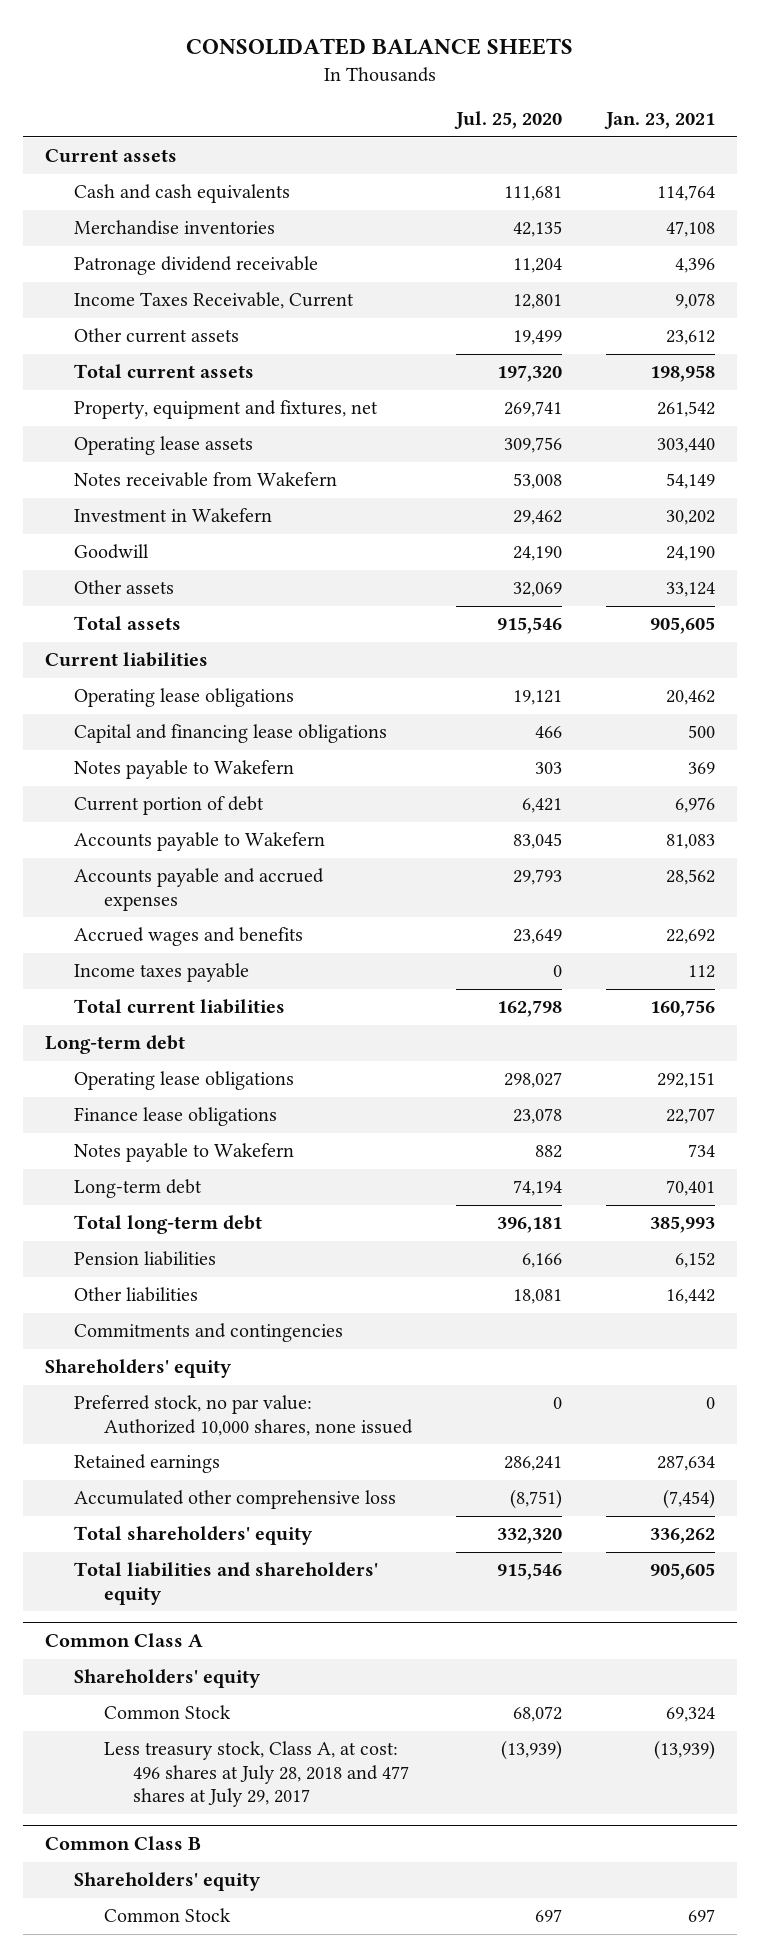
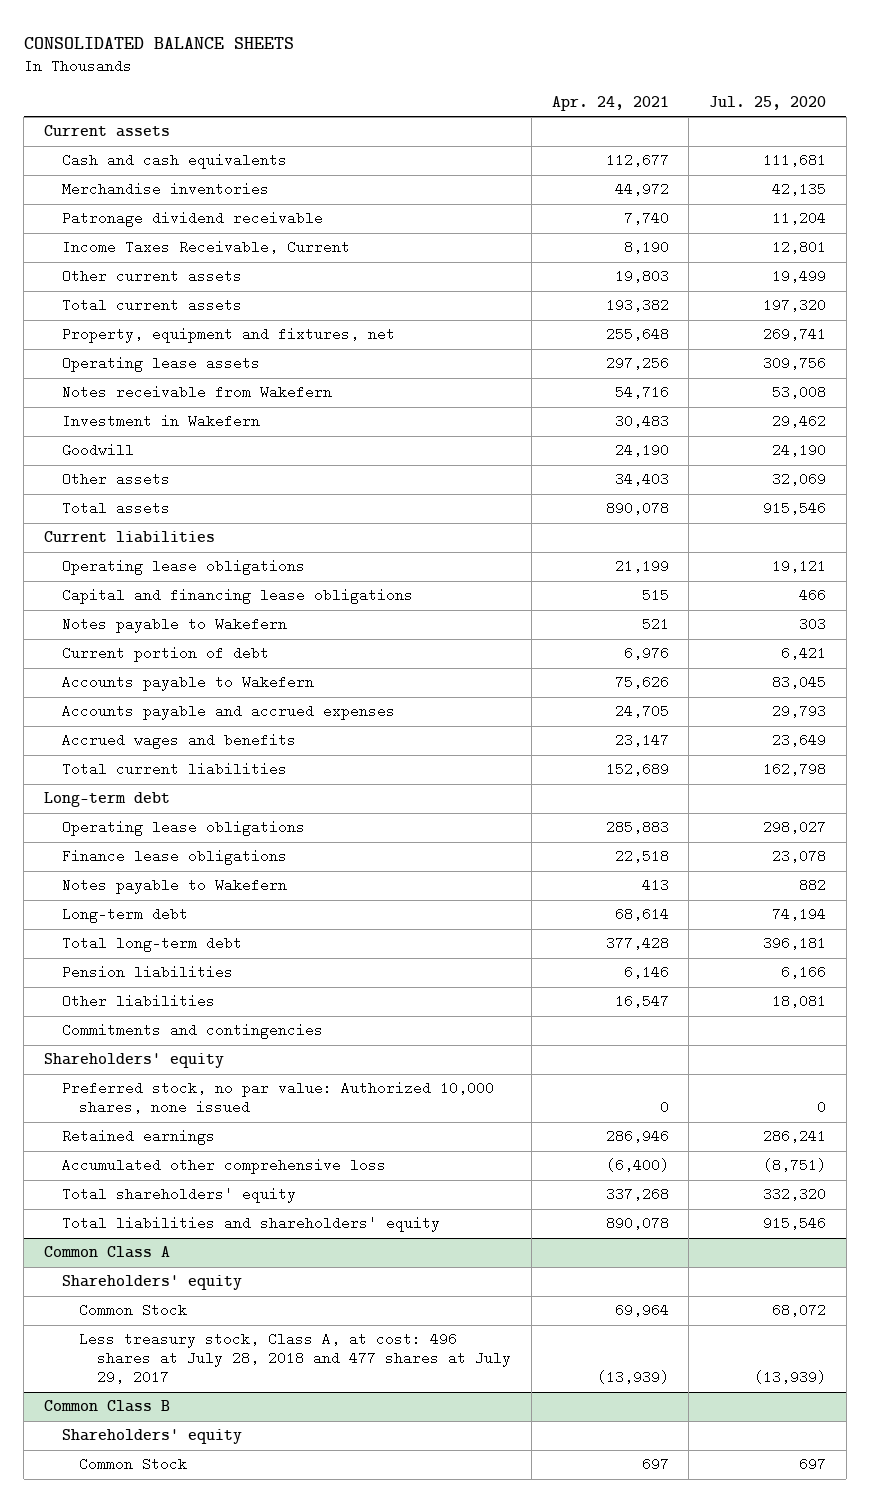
- | Jul. 25, 2020 | Jan. 23, 2021
+ | Apr. 24, 2021 | Jul. 25, 2020
- Income taxes payable | 0 | 112

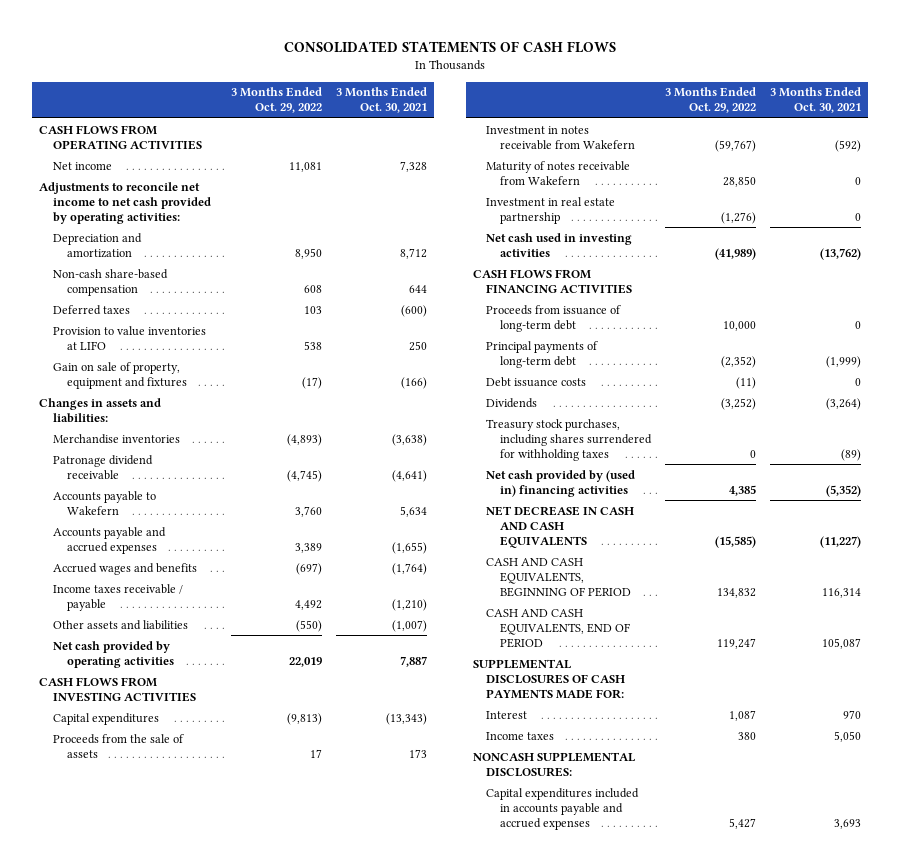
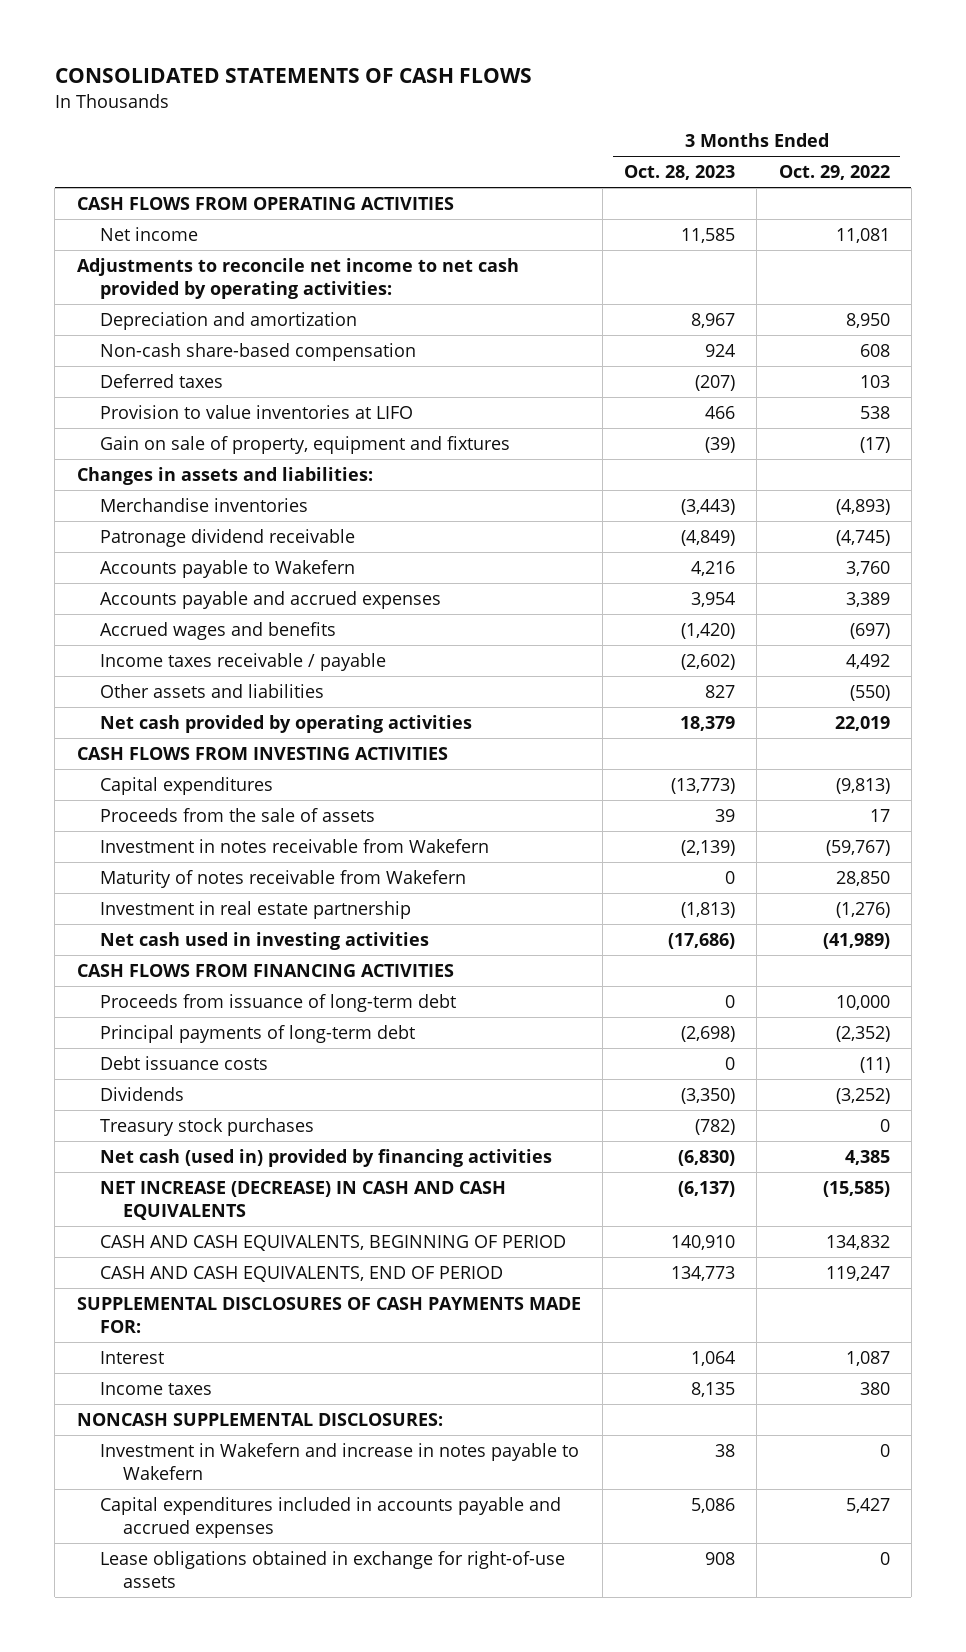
- | 3 Months Ended Oct. 29, 2022 | 3 Months Ended Oct. 30, 2021
+ | 3 Months Ended Oct. 28, 2023 | 3 Months Ended Oct. 29, 2022
- Treasury stock purchases, including shares surrendered for withholding taxes | 0 | (89)
- Net cash provided by (used in) financing activities | 4,385 | (5,352)
- NET DECREASE IN CASH AND CASH EQUIVALENTS | (15,585) | (11,227)
+ Treasury stock purchases | (782) | 0
+ Net cash (used in) provided by financing activities | (6,830) | 4,385
+ NET INCREASE (DECREASE) IN CASH AND CASH EQUIVALENTS | (6,137) | (15,585)
+ Investment in Wakefern and increase in notes payable to Wakefern | 38 | 0
+ Lease obligations obtained in exchange for right-of-use assets | 908 | 0

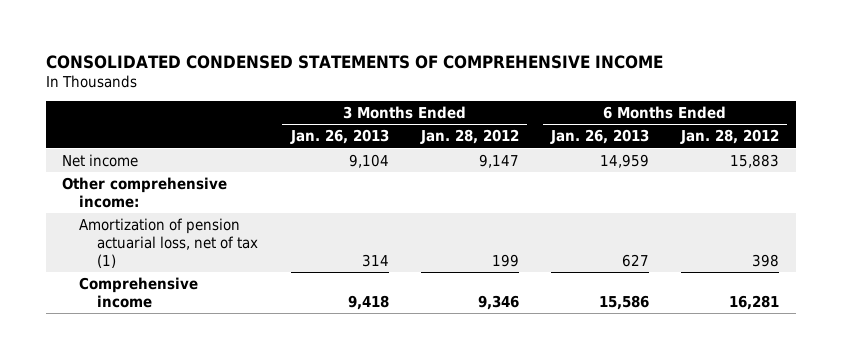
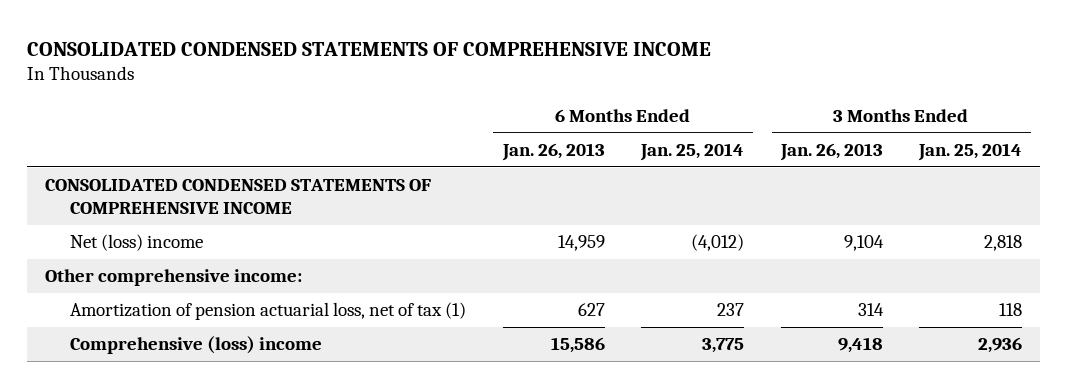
- | 3 Months Ended Jan. 26, 2013 | 3 Months Ended Jan. 28, 2012 | 6 Months Ended Jan. 26, 2013 | 6 Months Ended Jan. 28, 2012
+ | 6 Months Ended Jan. 26, 2013 | 6 Months Ended Jan. 25, 2014 | 3 Months Ended Jan. 26, 2013 | 3 Months Ended Jan. 25, 2014
- Net income | 9,104 | 9,147 | 14,959 | 15,883
+ CONSOLIDATED CONDENSED STATEMENTS OF COMPREHENSIVE INCOME
+ Net (loss) income | 14,959 | (4,012) | 9,104 | 2,818
- Comprehensive income | 9,418 | 9,346 | 15,586 | 16,281
+ Comprehensive (loss) income | 15,586 | 3,775 | 9,418 | 2,936

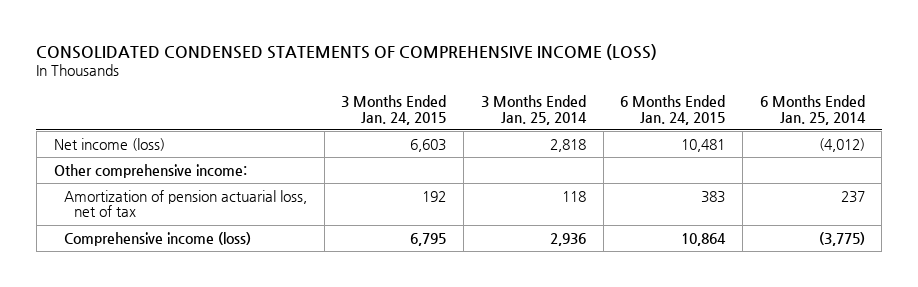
- CONSOLIDATED CONDENSED STATEMENTS OF COMPREHENSIVE INCOME
+ CONSOLIDATED CONDENSED STATEMENTS OF COMPREHENSIVE INCOME (LOSS)
- | 6 Months Ended Jan. 26, 2013 | 6 Months Ended Jan. 25, 2014 | 3 Months Ended Jan. 26, 2013 | 3 Months Ended Jan. 25, 2014
+ | 3 Months Ended Jan. 24, 2015 | 3 Months Ended Jan. 25, 2014 | 6 Months Ended Jan. 24, 2015 | 6 Months Ended Jan. 25, 2014
- CONSOLIDATED CONDENSED STATEMENTS OF COMPREHENSIVE INCOME
- Net (loss) income | 14,959 | (4,012) | 9,104 | 2,818
+ Net income (loss) | 6,603 | 2,818 | 10,481 | (4,012)
- Amortization of pension actuarial loss, net of tax (1) | 627 | 237 | 314 | 118
- Comprehensive (loss) income | 15,586 | 3,775 | 9,418 | 2,936
+ Amortization of pension actuarial loss, net of tax | 192 | 118 | 383 | 237
+ Comprehensive income (loss) | 6,795 | 2,936 | 10,864 | (3,775)

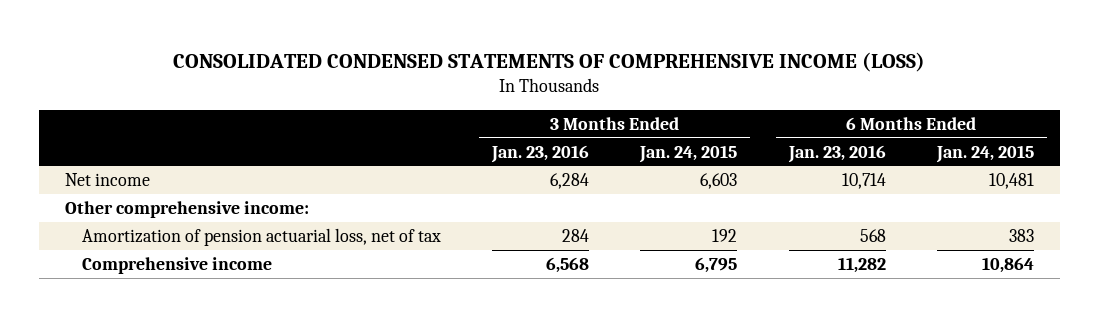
- | 3 Months Ended Jan. 24, 2015 | 3 Months Ended Jan. 25, 2014 | 6 Months Ended Jan. 24, 2015 | 6 Months Ended Jan. 25, 2014
+ | 3 Months Ended Jan. 23, 2016 | 3 Months Ended Jan. 24, 2015 | 6 Months Ended Jan. 23, 2016 | 6 Months Ended Jan. 24, 2015
- Net income (loss) | 6,603 | 2,818 | 10,481 | (4,012)
+ Net income | 6,284 | 6,603 | 10,714 | 10,481
- Comprehensive income (loss) | 6,795 | 2,936 | 10,864 | (3,775)
+ Comprehensive income | 6,568 | 6,795 | 11,282 | 10,864

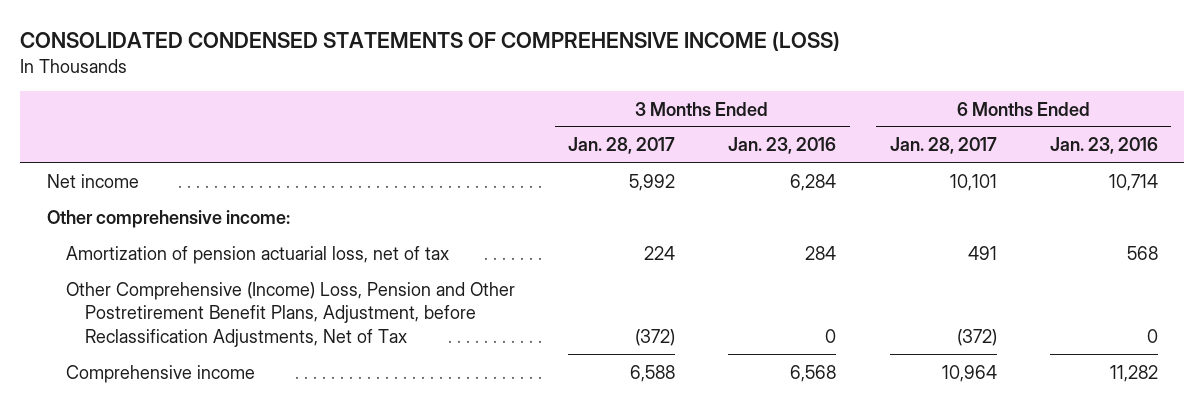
- | 3 Months Ended Jan. 23, 2016 | 3 Months Ended Jan. 24, 2015 | 6 Months Ended Jan. 23, 2016 | 6 Months Ended Jan. 24, 2015
+ | 3 Months Ended Jan. 28, 2017 | 3 Months Ended Jan. 23, 2016 | 6 Months Ended Jan. 28, 2017 | 6 Months Ended Jan. 23, 2016
+ Other Comprehensive (Income) Loss, Pension and Other Postretirement Benefit Plans, Adjustment, before Reclassification Adjustments, Net of Tax | (372) | 0 | (372) | 0

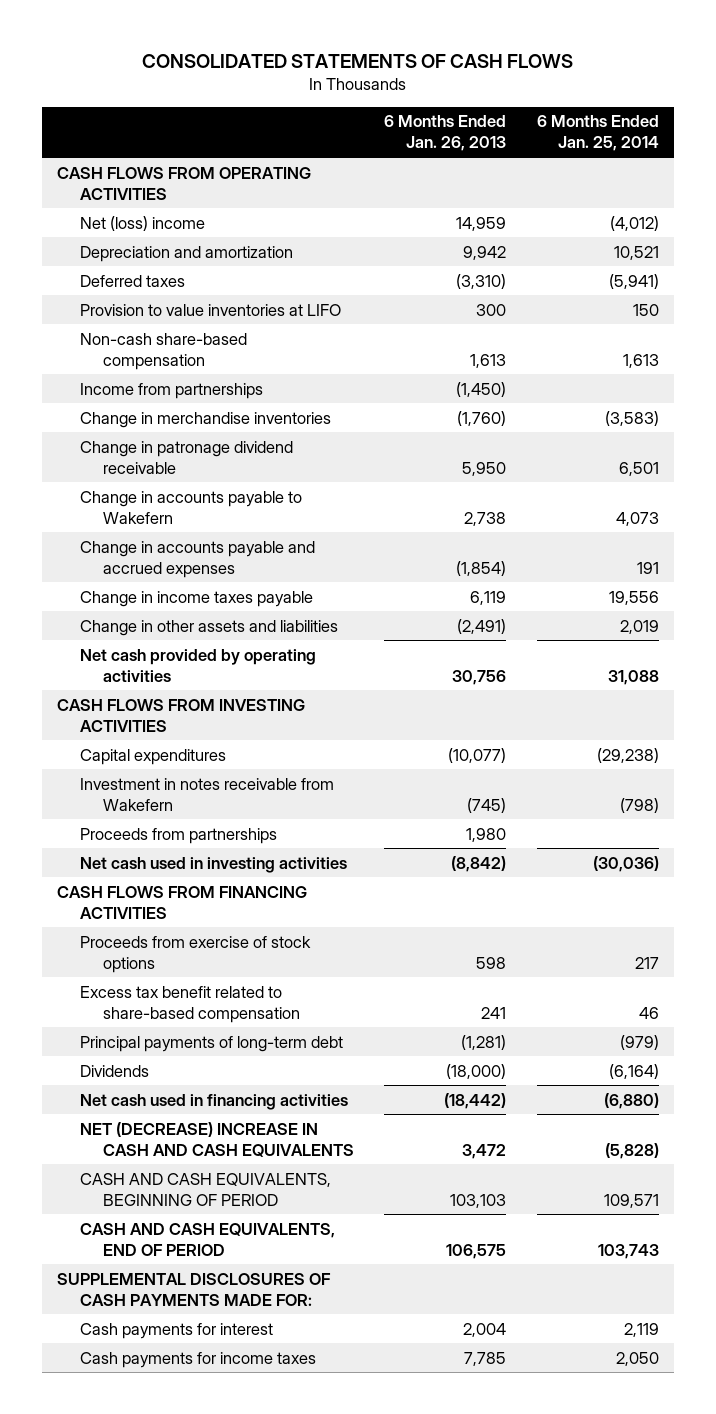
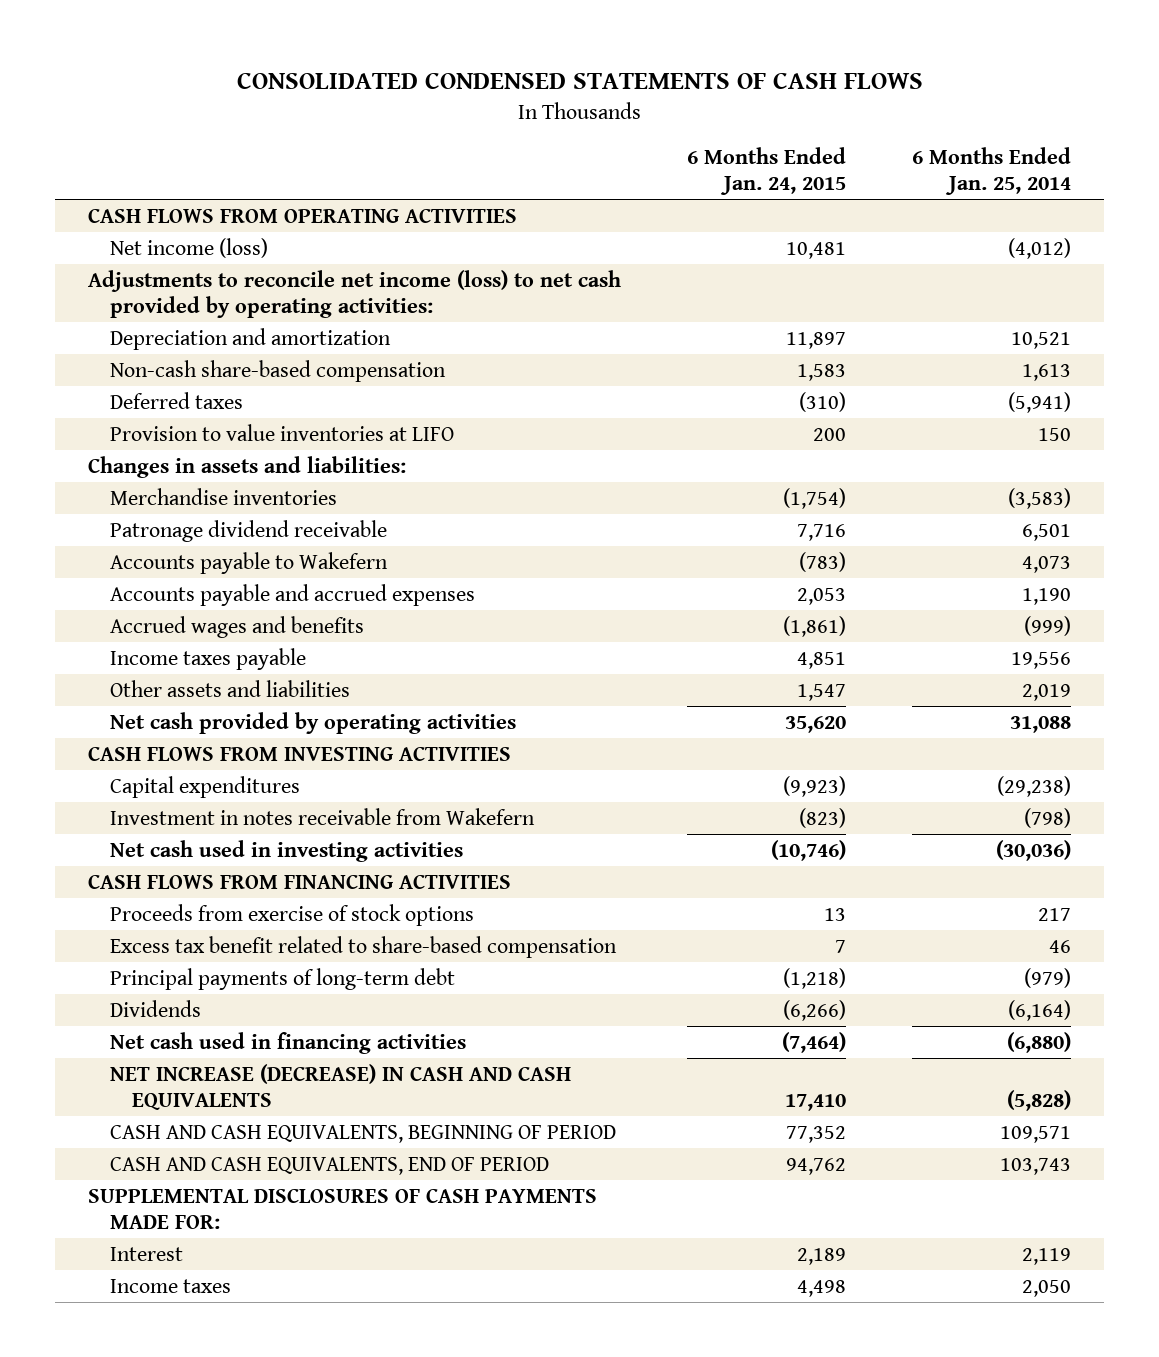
- CONSOLIDATED STATEMENTS OF CASH FLOWS
+ CONSOLIDATED CONDENSED STATEMENTS OF CASH FLOWS
- | 6 Months Ended Jan. 26, 2013 | 6 Months Ended Jan. 25, 2014
+ | 6 Months Ended Jan. 24, 2015 | 6 Months Ended Jan. 25, 2014
- Net (loss) income | 14,959 | (4,012)
+ Net income (loss) | 10,481 | (4,012)
+ Adjustments to reconcile net income (loss) to net cash provided by operating activities:
moved up: Non-cash share-based compensation | 1,583 | 1,613
- Income from partnerships | (1,450) |
- Change in merchandise inventories | (1,760) | (3,583)
- Change in patronage dividend receivable | 5,950 | 6,501
- Change in accounts payable to Wakefern | 2,738 | 4,073
- Change in accounts payable and accrued expenses | (1,854) | 191
- Change in income taxes payable | 6,119 | 19,556
- Change in other assets and liabilities | (2,491) | 2,019
+ Changes in assets and liabilities:
+ Merchandise inventories | (1,754) | (3,583)
+ Patronage dividend receivable | 7,716 | 6,501
+ Accounts payable to Wakefern | (783) | 4,073
+ Accounts payable and accrued expenses | 2,053 | 1,190
+ Accrued wages and benefits | (1,861) | (999)
+ Income taxes payable | 4,851 | 19,556
+ Other assets and liabilities | 1,547 | 2,019
- Proceeds from partnerships | 1,980 |
- NET (DECREASE) INCREASE IN CASH AND CASH EQUIVALENTS | 3,472 | (5,828)
+ NET INCREASE (DECREASE) IN CASH AND CASH EQUIVALENTS | 17,410 | (5,828)
- Cash payments for interest | 2,004 | 2,119
- Cash payments for income taxes | 7,785 | 2,050
+ Interest | 2,189 | 2,119
+ Income taxes | 4,498 | 2,050

